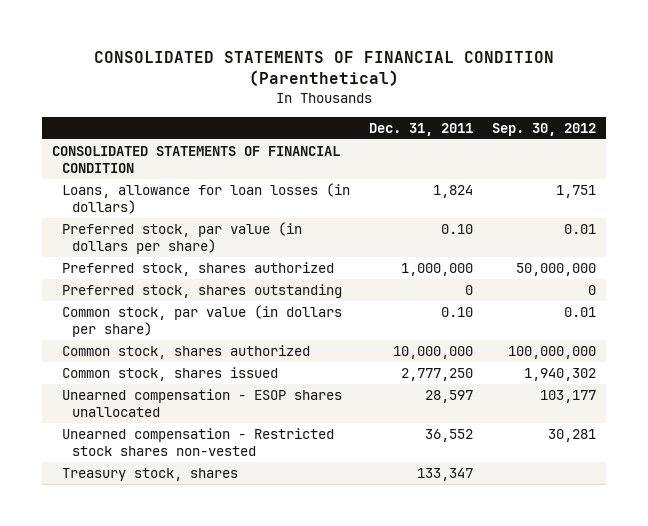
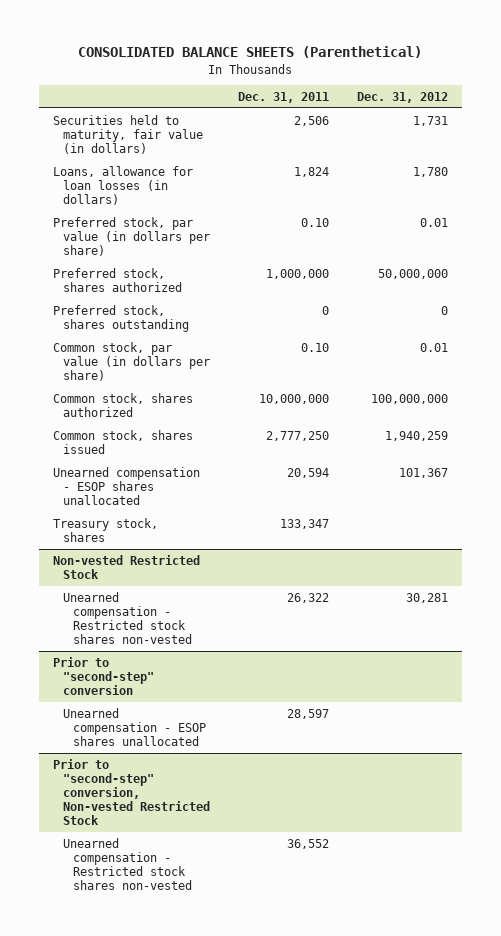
- CONSOLIDATED STATEMENTS OF FINANCIAL CONDITION (Parenthetical)
+ CONSOLIDATED BALANCE SHEETS (Parenthetical)
- | Dec. 31, 2011 | Sep. 30, 2012
+ | Dec. 31, 2011 | Dec. 31, 2012
- CONSOLIDATED STATEMENTS OF FINANCIAL CONDITION
+ Securities held to maturity, fair value (in dollars) | 2,506 | 1,731
+ Unearned compensation - ESOP shares unallocated | 20,594 | 101,367
moved up: Treasury stock, shares | 133,347 |
+ Non-vested Restricted Stock
+ Unearned compensation - Restricted stock shares non-vested | 26,322 | 30,281
+ Prior to "second-step" conversion
+ Prior to "second-step" conversion, Non-vested Restricted Stock

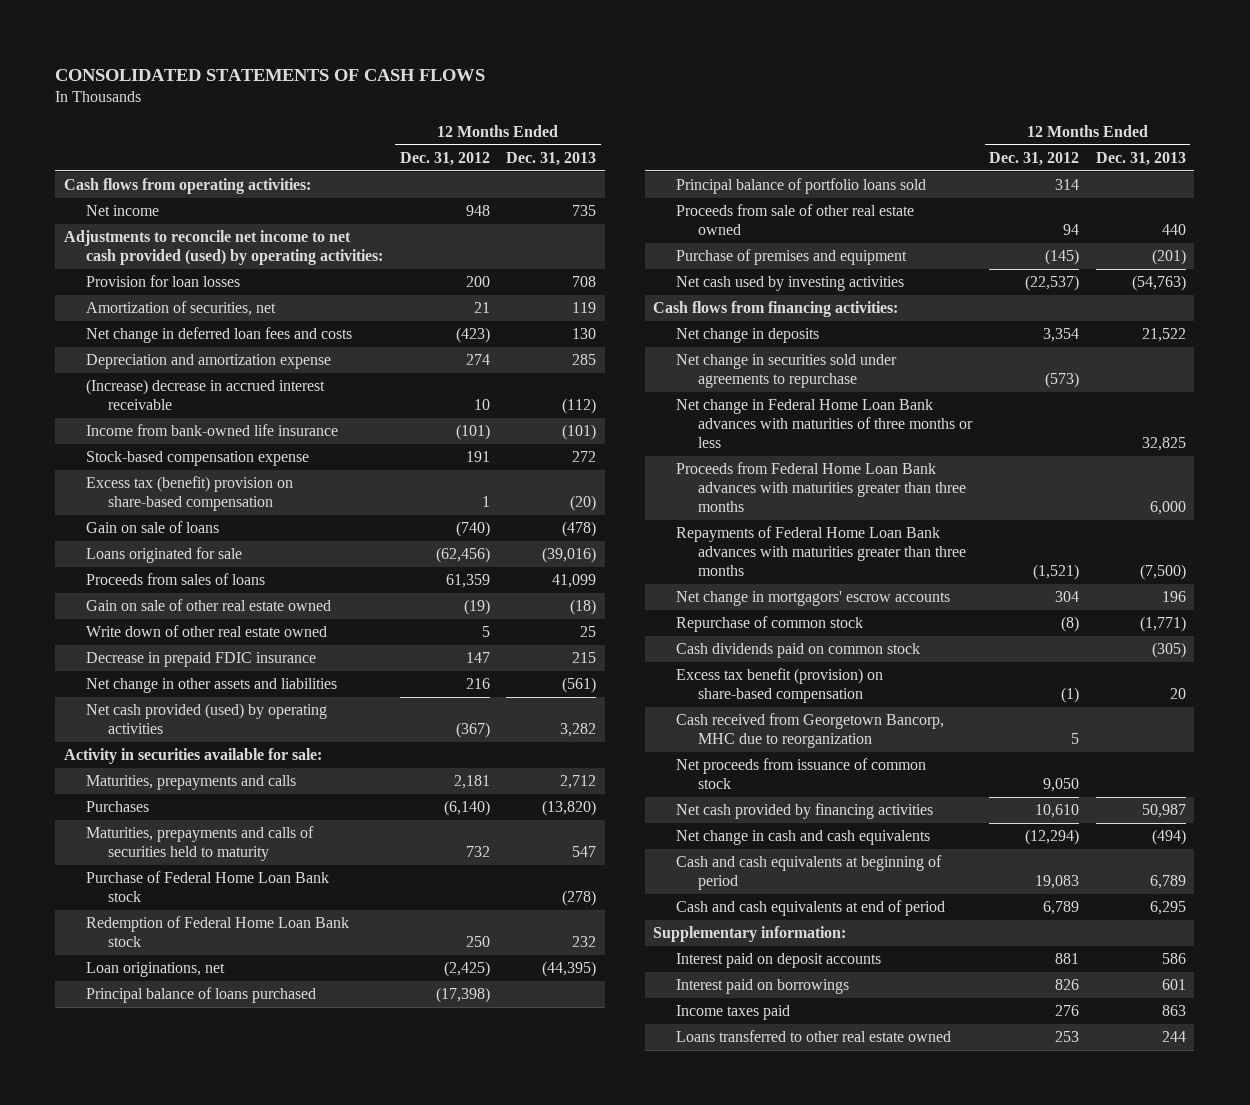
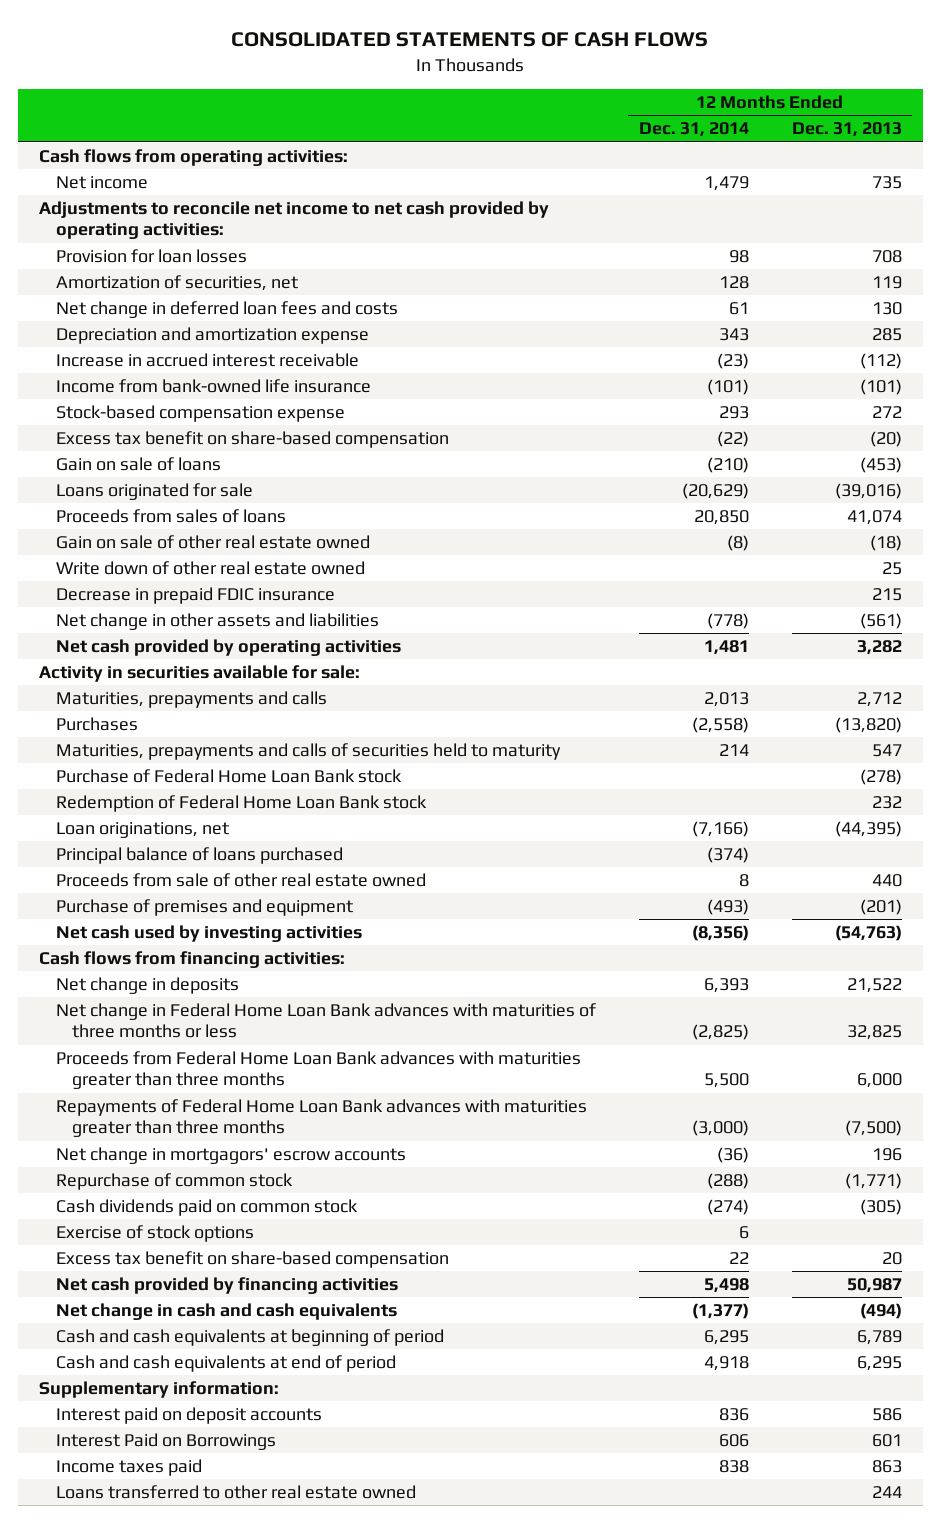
- | 12 Months Ended Dec. 31, 2012 | 12 Months Ended Dec. 31, 2013
+ | 12 Months Ended Dec. 31, 2014 | 12 Months Ended Dec. 31, 2013
- Adjustments to reconcile net income to net cash provided (used) by operating activities:
+ Adjustments to reconcile net income to net cash provided by operating activities:
- (Increase) decrease in accrued interest receivable | 10 | (112)
+ Increase in accrued interest receivable | (23) | (112)
- Excess tax (benefit) provision on share-based compensation | 1 | (20)
- Gain on sale of loans | (740) | (478)
+ Excess tax benefit on share-based compensation | (22) | (20)
+ Gain on sale of loans | (210) | (453)
- Proceeds from sales of loans | 61,359 | 41,099
+ Proceeds from sales of loans | 20,850 | 41,074
- Net cash provided (used) by operating activities | (367) | 3,282
+ Net cash provided by operating activities | 1,481 | 3,282
- Principal balance of portfolio loans sold | 314 |
- Net change in securities sold under agreements to repurchase | (573) |
- Excess tax benefit (provision) on share-based compensation | (1) | 20
- Cash received from Georgetown Bancorp, MHC due to reorganization | 5 |
- Net proceeds from issuance of common stock | 9,050 |
+ Exercise of stock options | 6 |
+ Excess tax benefit on share-based compensation | 22 | 20
- Interest paid on borrowings | 826 | 601
+ Interest Paid on Borrowings | 606 | 601

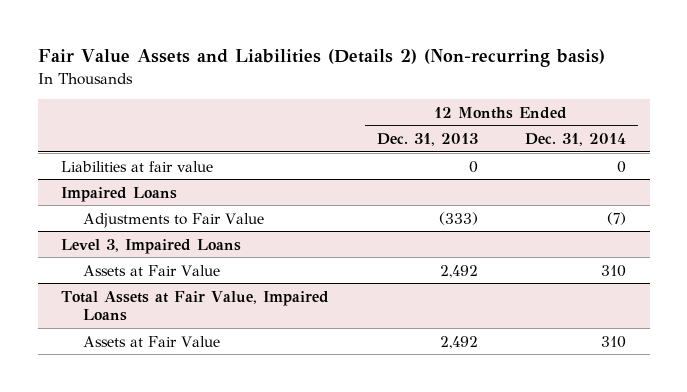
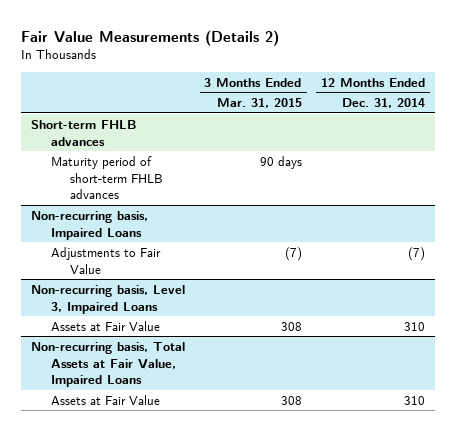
- Fair Value Assets and Liabilities (Details 2) (Non-recurring basis)
+ Fair Value Measurements (Details 2)
- | 12 Months Ended Dec. 31, 2013 | 12 Months Ended Dec. 31, 2014
+ | 3 Months Ended Mar. 31, 2015 | 12 Months Ended Dec. 31, 2014
- Liabilities at fair value | 0 | 0
- Impaired Loans
+ Short-term FHLB advances
+ Maturity period of short-term FHLB advances | 90 days |
+ Non-recurring basis, Impaired Loans
- Level 3, Impaired Loans
+ Non-recurring basis, Level 3, Impaired Loans
- Total Assets at Fair Value, Impaired Loans
+ Non-recurring basis, Total Assets at Fair Value, Impaired Loans

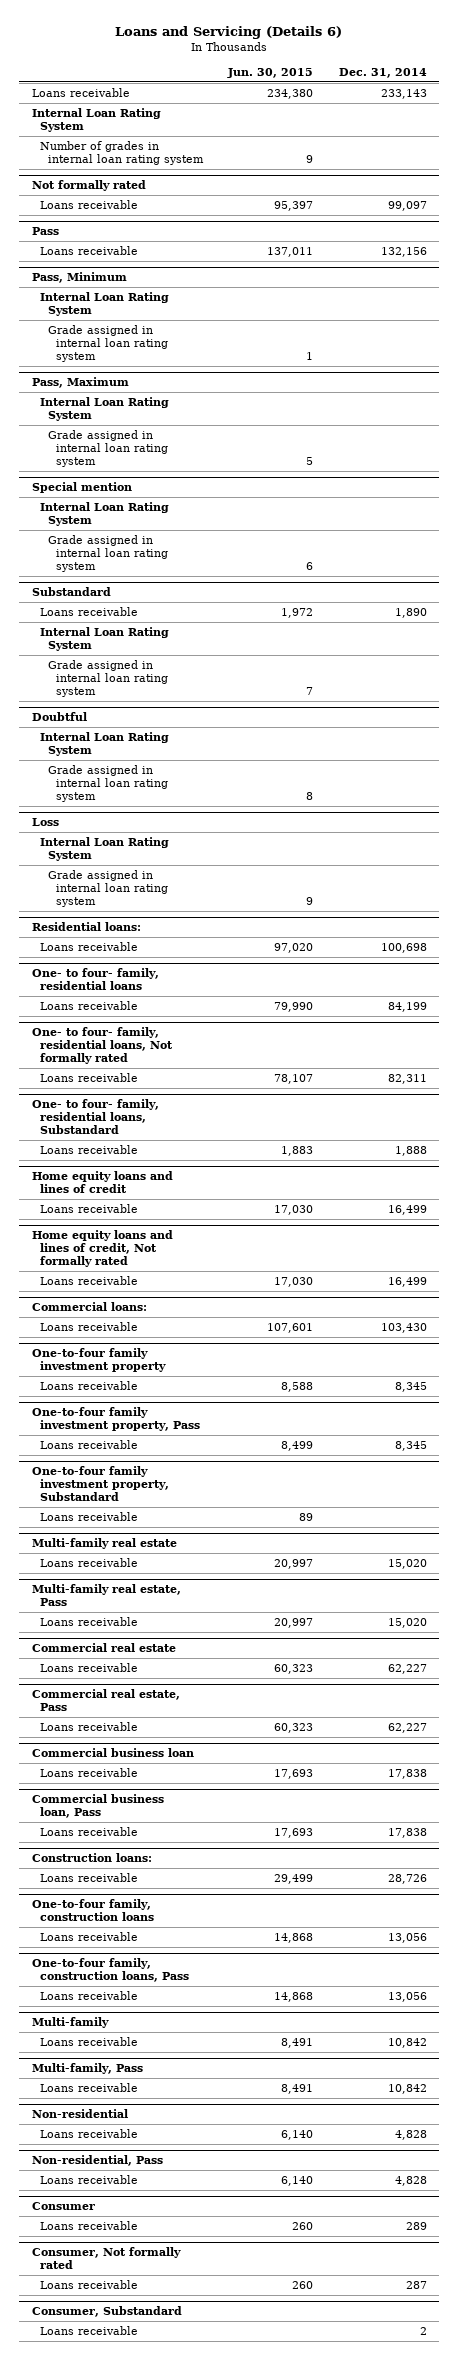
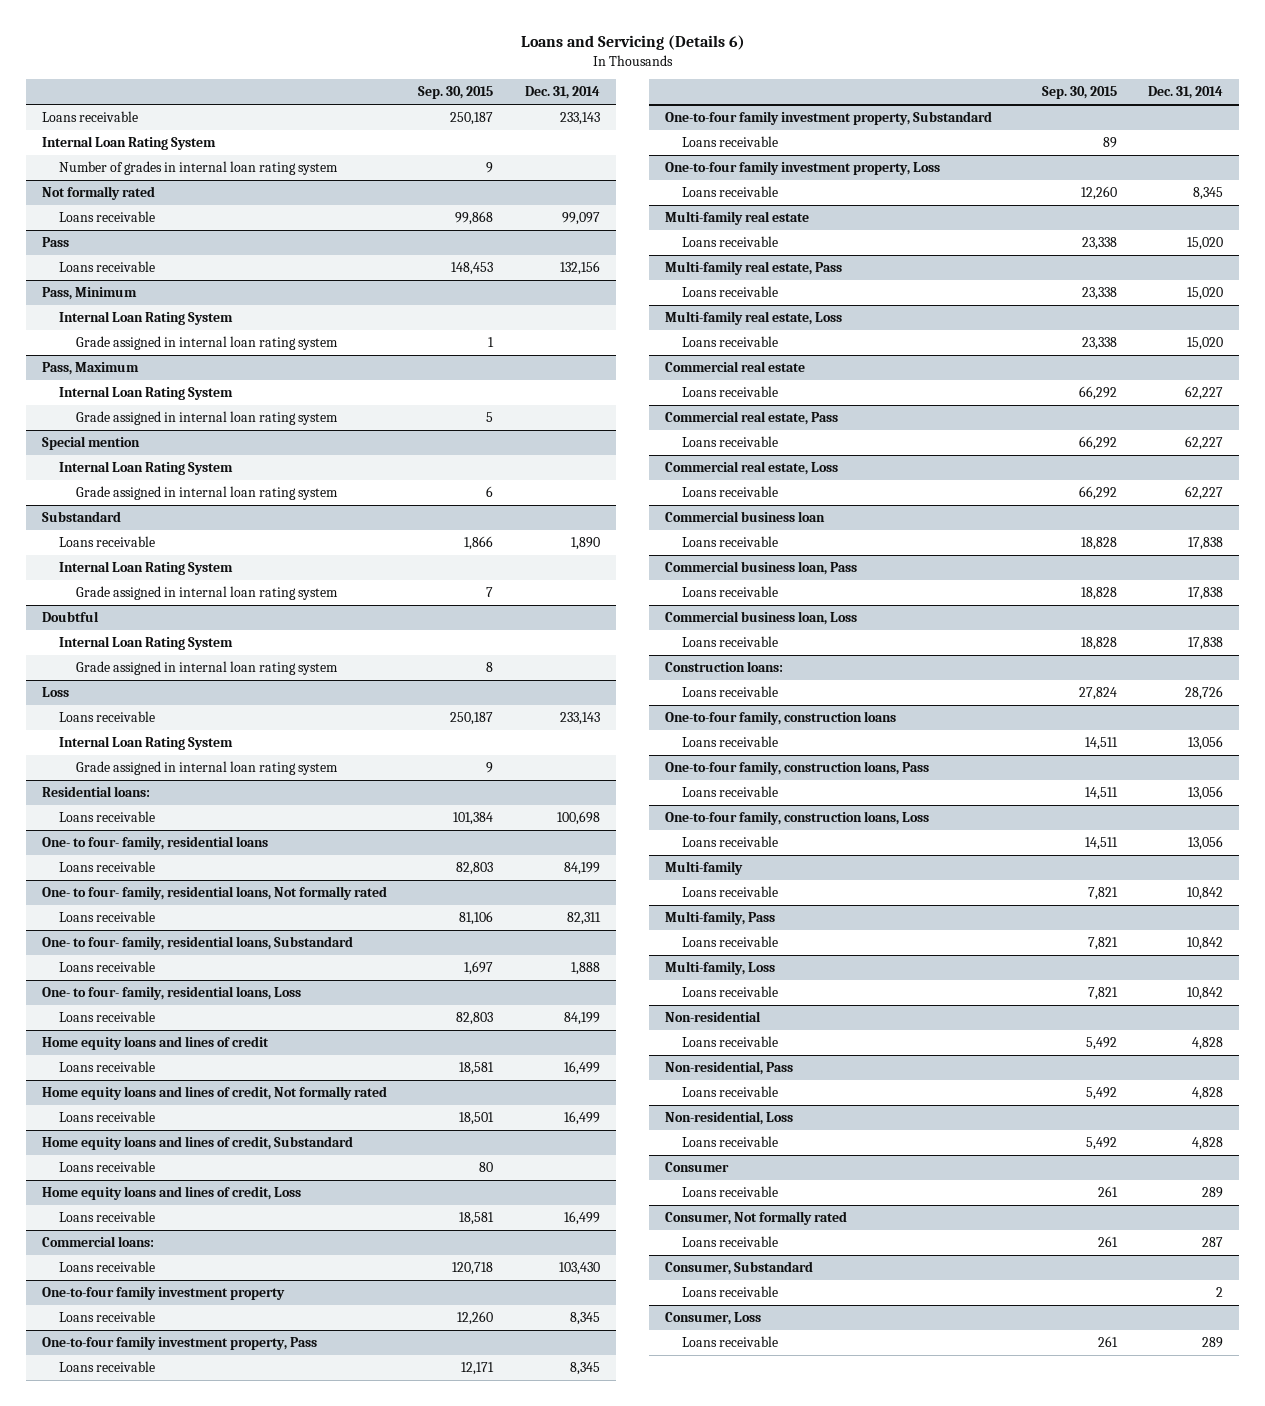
- | Jun. 30, 2015 | Dec. 31, 2014
+ | Sep. 30, 2015 | Dec. 31, 2014
@ Loss
+ Loans receivable | 250,187 | 233,143
+ One- to four- family, residential loans, Loss
+ Loans receivable | 82,803 | 84,199
+ Home equity loans and lines of credit, Substandard
+ Loans receivable | 80 |
+ Home equity loans and lines of credit, Loss
+ Loans receivable | 18,581 | 16,499
+ One-to-four family investment property, Loss
+ Loans receivable | 12,260 | 8,345
+ Multi-family real estate, Loss
+ Loans receivable | 23,338 | 15,020
+ Commercial real estate, Loss
+ Loans receivable | 66,292 | 62,227
+ Commercial business loan, Loss
+ Loans receivable | 18,828 | 17,838
+ One-to-four family, construction loans, Loss
+ Loans receivable | 14,511 | 13,056
+ Multi-family, Loss
+ Loans receivable | 7,821 | 10,842
+ Non-residential, Loss
+ Loans receivable | 5,492 | 4,828
+ Consumer, Loss
+ Loans receivable | 261 | 289

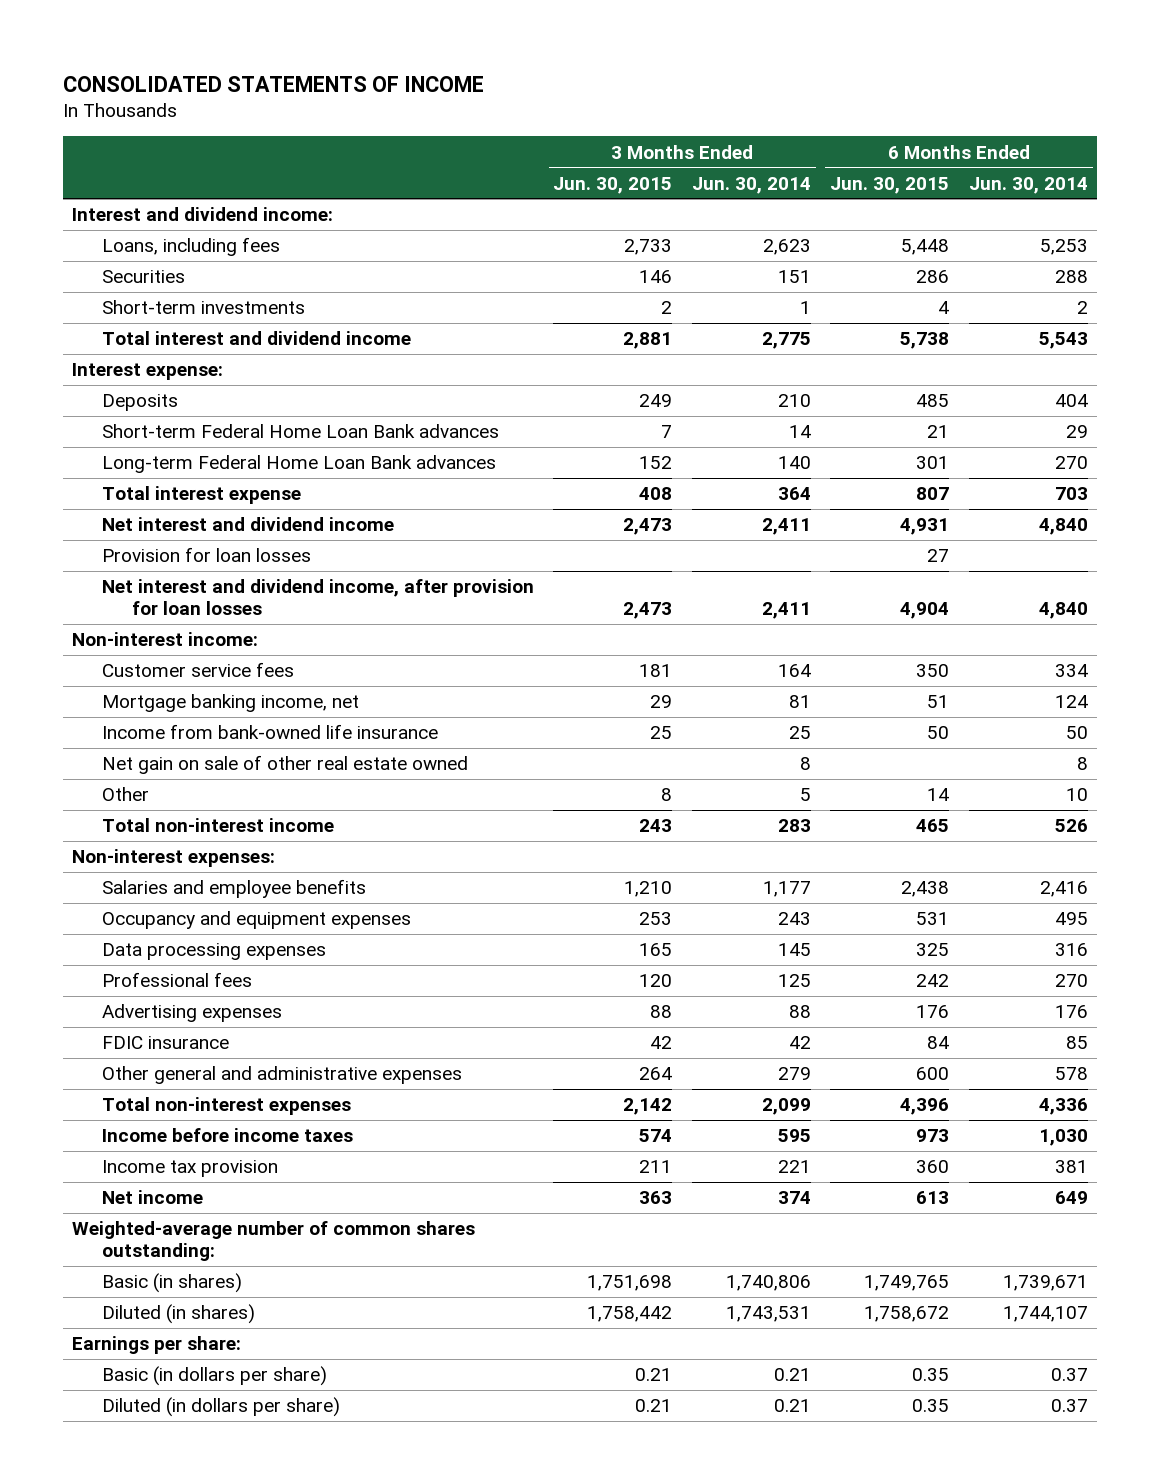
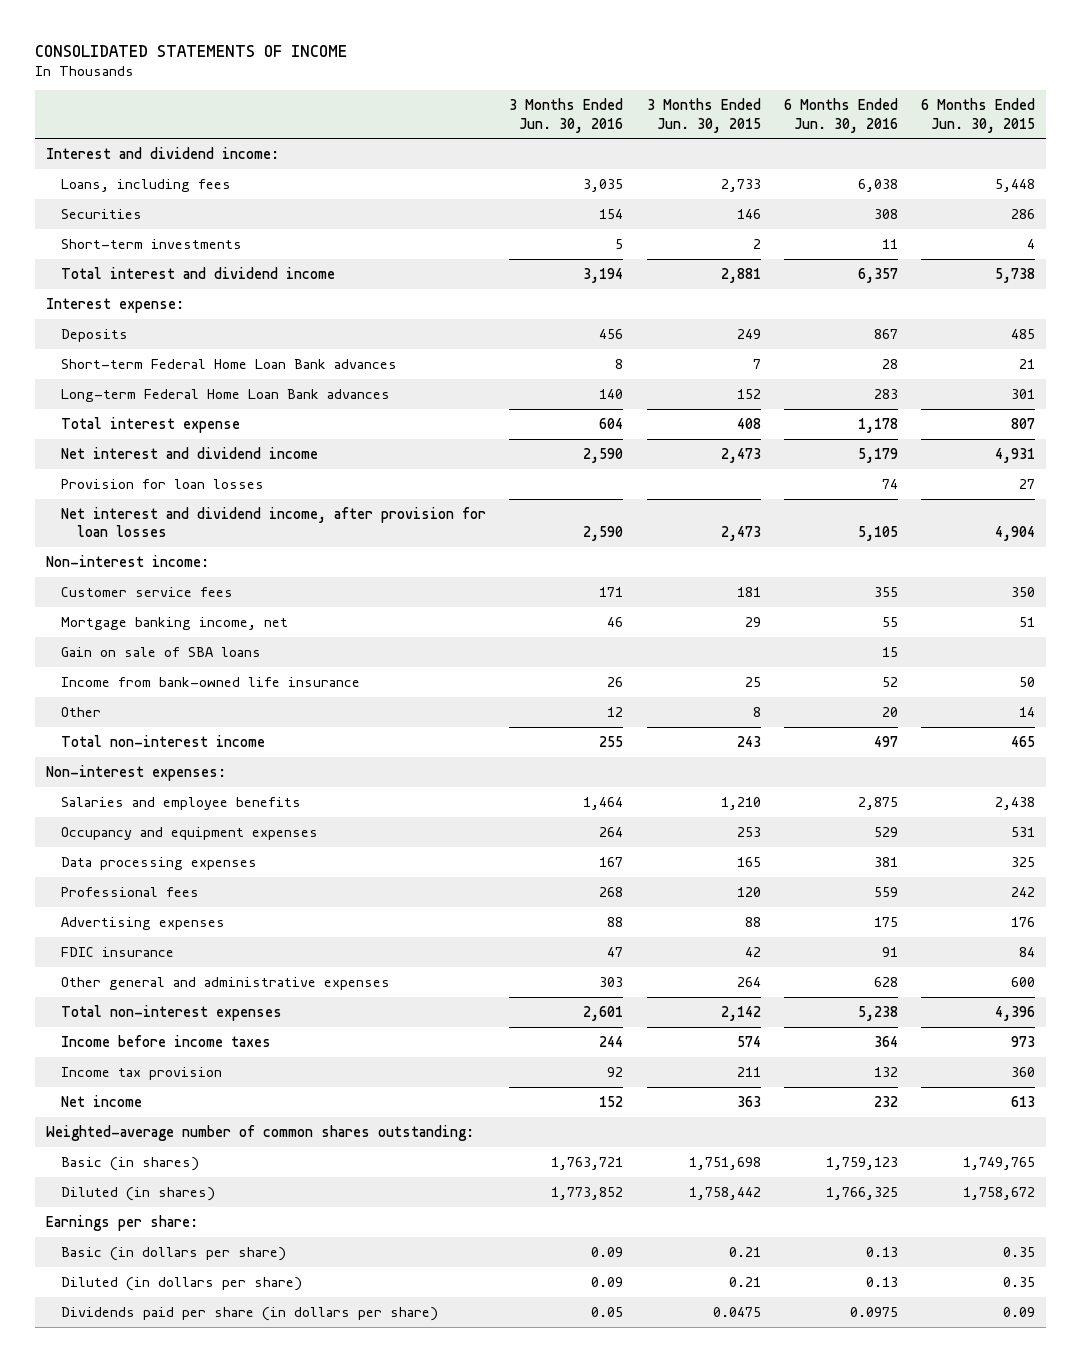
- | 3 Months Ended Jun. 30, 2015 | 3 Months Ended Jun. 30, 2014 | 6 Months Ended Jun. 30, 2015 | 6 Months Ended Jun. 30, 2014
+ | 3 Months Ended Jun. 30, 2016 | 3 Months Ended Jun. 30, 2015 | 6 Months Ended Jun. 30, 2016 | 6 Months Ended Jun. 30, 2015
+ Gain on sale of SBA loans | | | 15 |
- Net gain on sale of other real estate owned | | 8 | | 8
+ Dividends paid per share (in dollars per share) | 0.05 | 0.0475 | 0.0975 | 0.09

